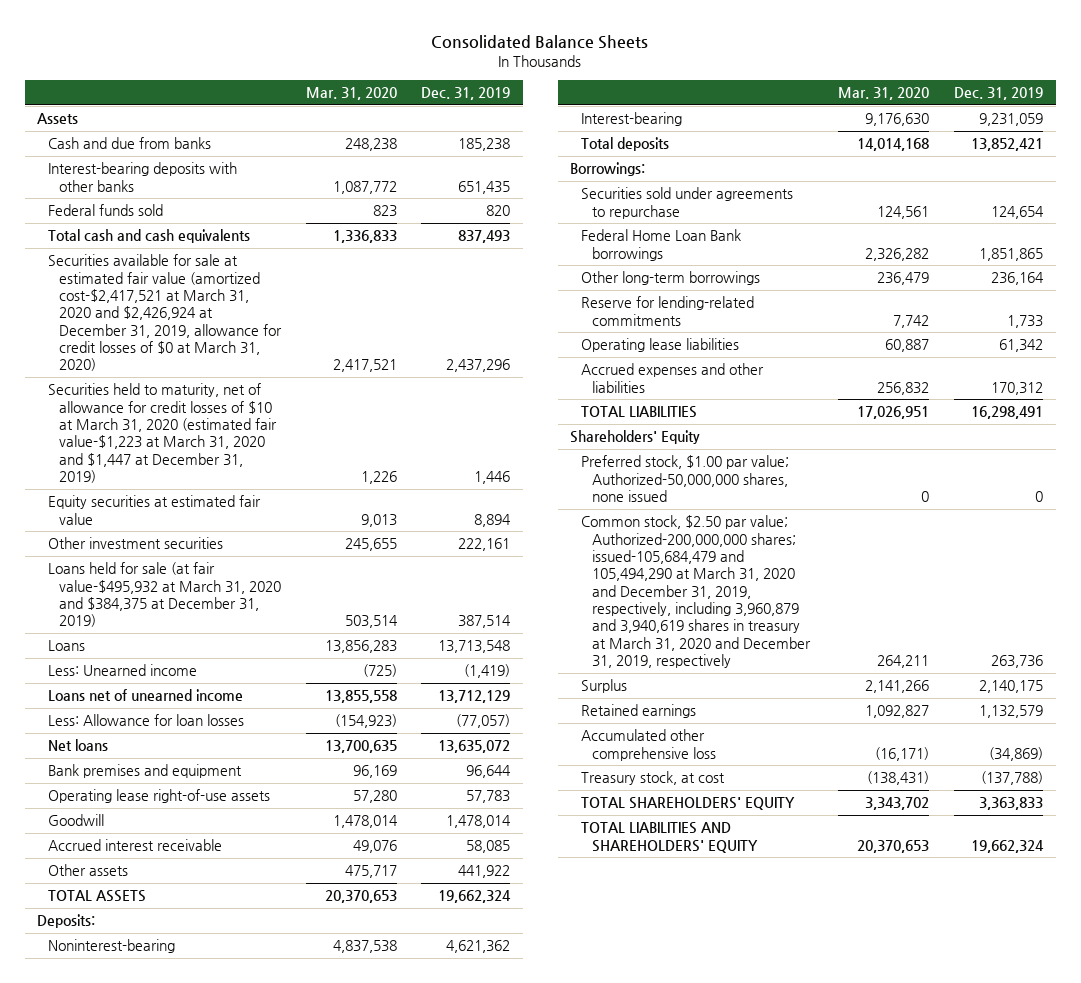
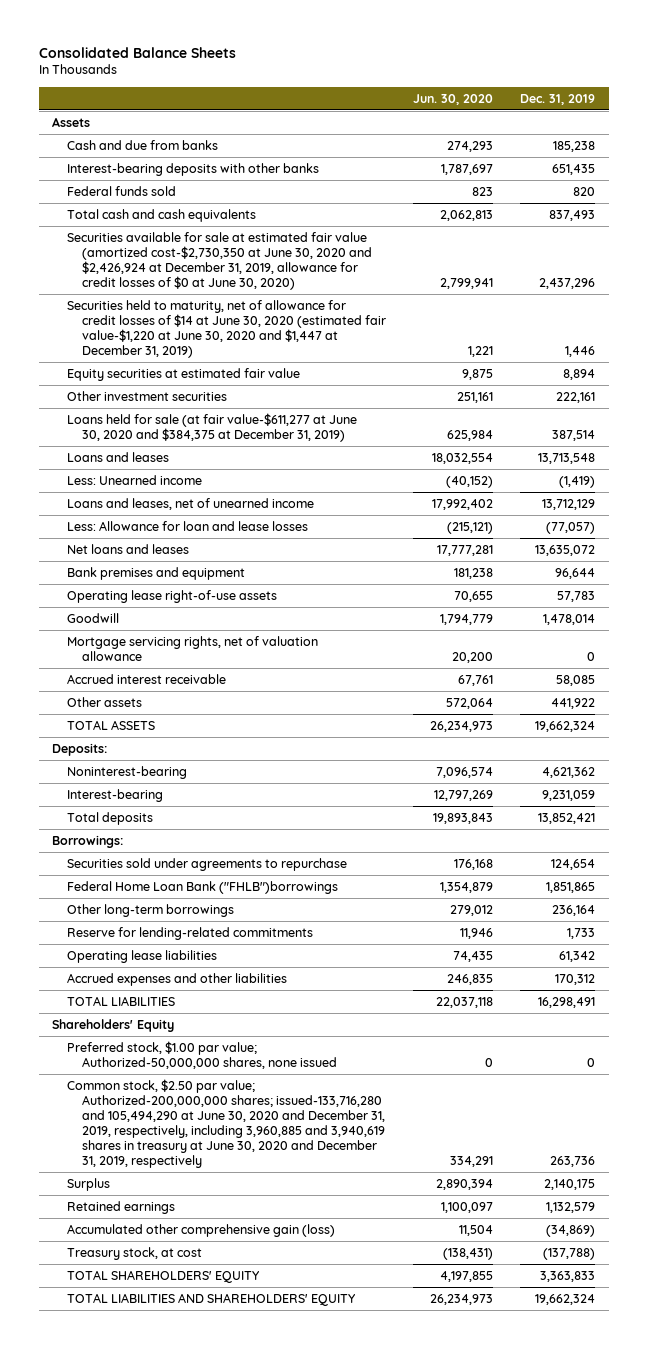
- | Mar. 31, 2020 | Dec. 31, 2019
+ | Jun. 30, 2020 | Dec. 31, 2019
- Securities available for sale at estimated fair value (amortized cost-$2,417,521 at March 31, 2020 and $2,426,924 at December 31, 2019, allowance for credit losses of $0 at March 31, 2020) | 2,417,521 | 2,437,296
- Securities held to maturity, net of allowance for credit losses of $10 at March 31, 2020 (estimated fair value-$1,223 at March 31, 2020 and $1,447 at December 31, 2019) | 1,226 | 1,446
+ Securities available for sale at estimated fair value (amortized cost-$2,730,350 at June 30, 2020 and $2,426,924 at December 31, 2019, allowance for credit losses of $0 at June 30, 2020) | 2,799,941 | 2,437,296
+ Securities held to maturity, net of allowance for credit losses of $14 at June 30, 2020 (estimated fair value-$1,220 at June 30, 2020 and $1,447 at December 31, 2019) | 1,221 | 1,446
- Loans held for sale (at fair value-$495,932 at March 31, 2020 and $384,375 at December 31, 2019) | 503,514 | 387,514
- Loans | 13,856,283 | 13,713,548
+ Loans held for sale (at fair value-$611,277 at June 30, 2020 and $384,375 at December 31, 2019) | 625,984 | 387,514
+ Loans and leases | 18,032,554 | 13,713,548
- Loans net of unearned income | 13,855,558 | 13,712,129
- Less: Allowance for loan losses | (154,923) | (77,057)
- Net loans | 13,700,635 | 13,635,072
+ Loans and leases, net of unearned income | 17,992,402 | 13,712,129
+ Less: Allowance for loan and lease losses | (215,121) | (77,057)
+ Net loans and leases | 17,777,281 | 13,635,072
+ Mortgage servicing rights, net of valuation allowance | 20,200 | 0
- Federal Home Loan Bank borrowings | 2,326,282 | 1,851,865
+ Federal Home Loan Bank ("FHLB")borrowings | 1,354,879 | 1,851,865
- Common stock, $2.50 par value; Authorized-200,000,000 shares; issued-105,684,479 and 105,494,290 at March 31, 2020 and December 31, 2019, respectively, including 3,960,879 and 3,940,619 shares in treasury at March 31, 2020 and December 31, 2019, respectively | 264,211 | 263,736
+ Common stock, $2.50 par value; Authorized-200,000,000 shares; issued-133,716,280 and 105,494,290 at June 30, 2020 and December 31, 2019, respectively, including 3,960,885 and 3,940,619 shares in treasury at June 30, 2020 and December 31, 2019, respectively | 334,291 | 263,736
- Accumulated other comprehensive loss | (16,171) | (34,869)
+ Accumulated other comprehensive gain (loss) | 11,504 | (34,869)

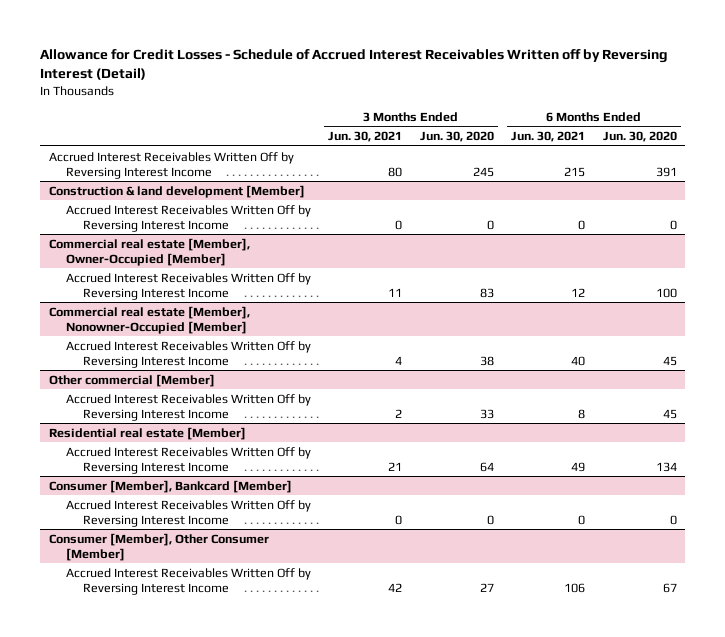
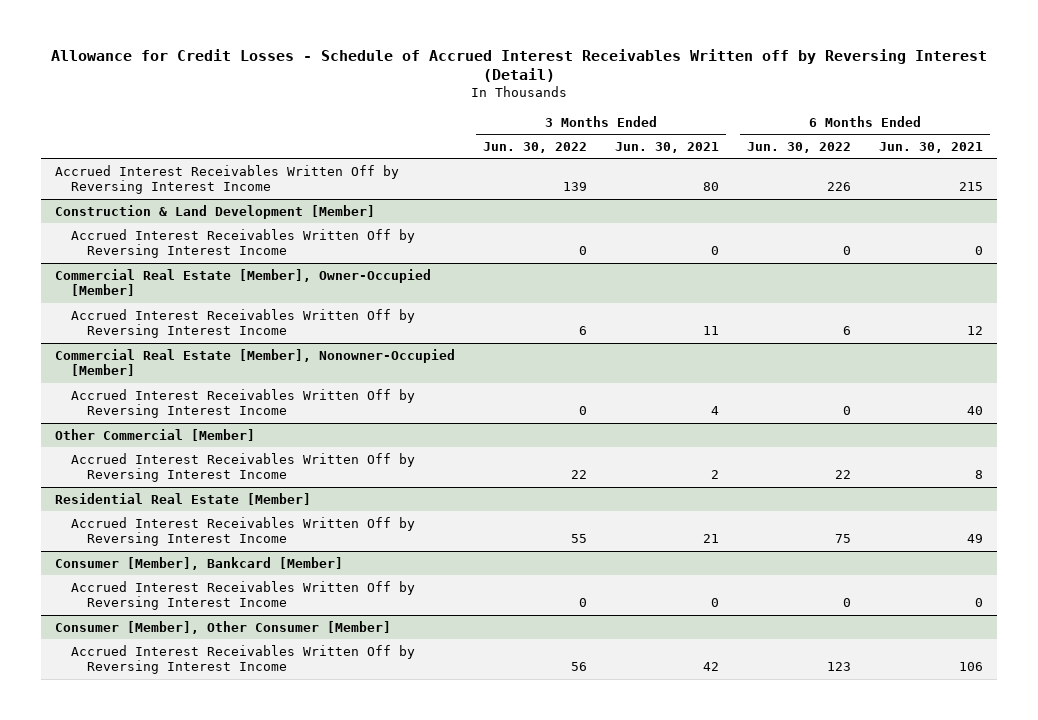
- | 3 Months Ended Jun. 30, 2021 | 3 Months Ended Jun. 30, 2020 | 6 Months Ended Jun. 30, 2021 | 6 Months Ended Jun. 30, 2020
+ | 3 Months Ended Jun. 30, 2022 | 3 Months Ended Jun. 30, 2021 | 6 Months Ended Jun. 30, 2022 | 6 Months Ended Jun. 30, 2021
- Construction & land development [Member]
+ Construction & Land Development [Member]
- Commercial real estate [Member], Owner-Occupied [Member]
+ Commercial Real Estate [Member], Owner-Occupied [Member]
- Commercial real estate [Member], Nonowner-Occupied [Member]
+ Commercial Real Estate [Member], Nonowner-Occupied [Member]
- Other commercial [Member]
+ Other Commercial [Member]
- Residential real estate [Member]
+ Residential Real Estate [Member]

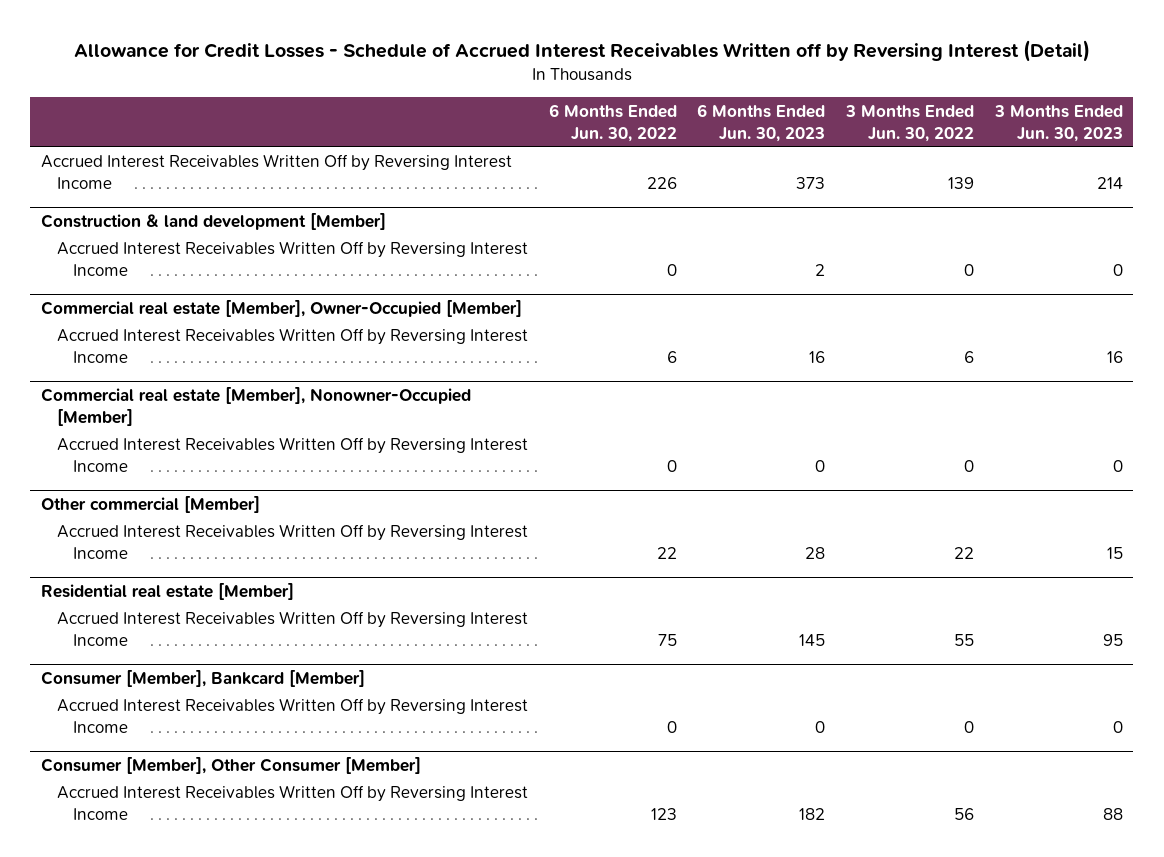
- | 3 Months Ended Jun. 30, 2022 | 3 Months Ended Jun. 30, 2021 | 6 Months Ended Jun. 30, 2022 | 6 Months Ended Jun. 30, 2021
+ | 6 Months Ended Jun. 30, 2022 | 6 Months Ended Jun. 30, 2023 | 3 Months Ended Jun. 30, 2022 | 3 Months Ended Jun. 30, 2023
- Construction & Land Development [Member]
+ Construction & land development [Member]
- Commercial Real Estate [Member], Owner-Occupied [Member]
+ Commercial real estate [Member], Owner-Occupied [Member]
- Commercial Real Estate [Member], Nonowner-Occupied [Member]
+ Commercial real estate [Member], Nonowner-Occupied [Member]
- Other Commercial [Member]
+ Other commercial [Member]
- Residential Real Estate [Member]
+ Residential real estate [Member]

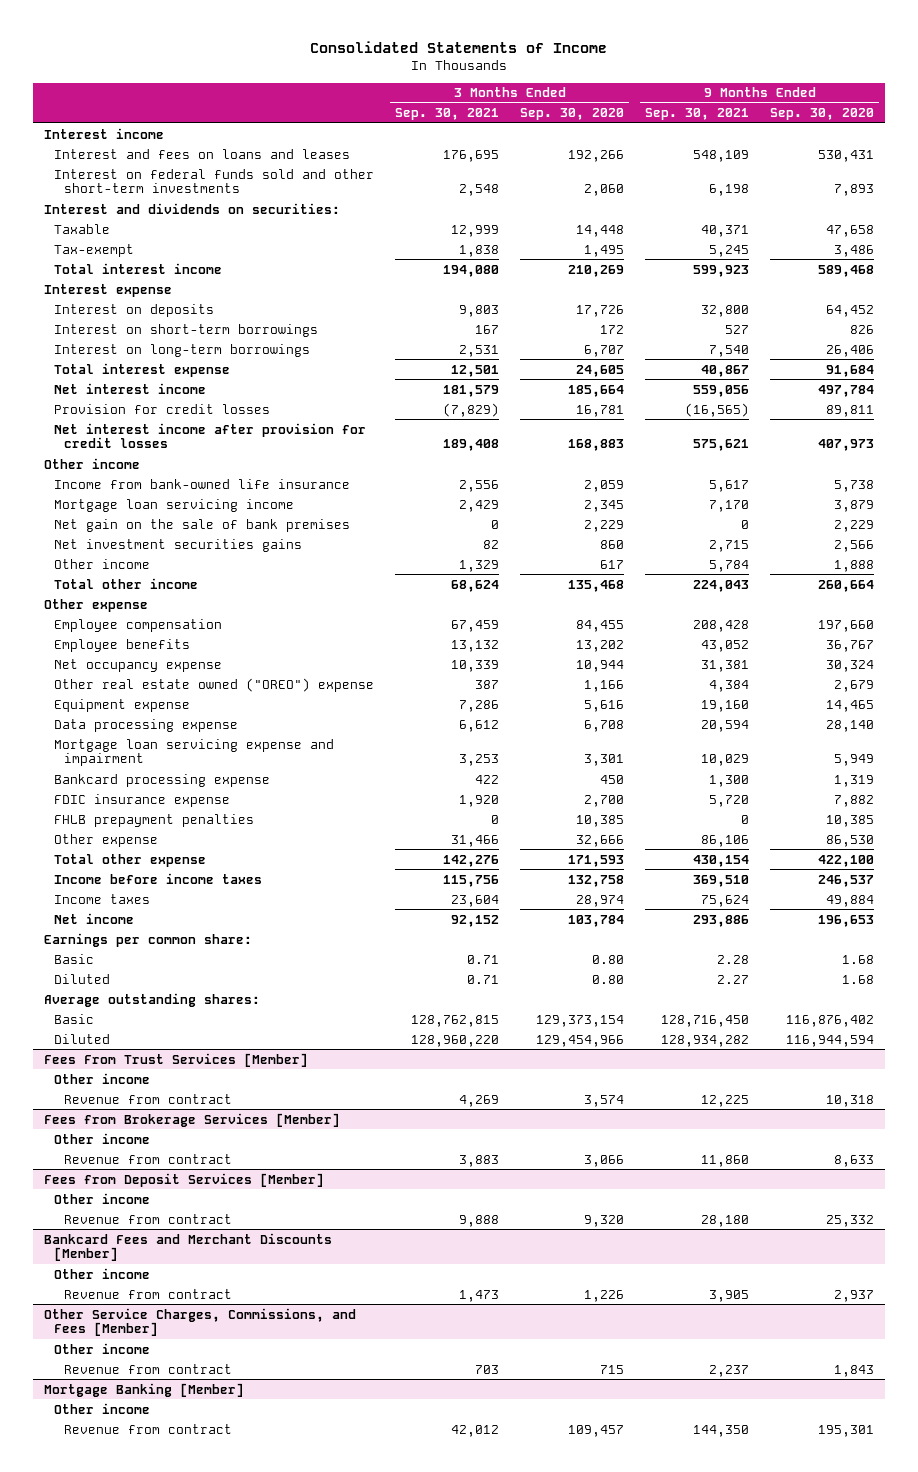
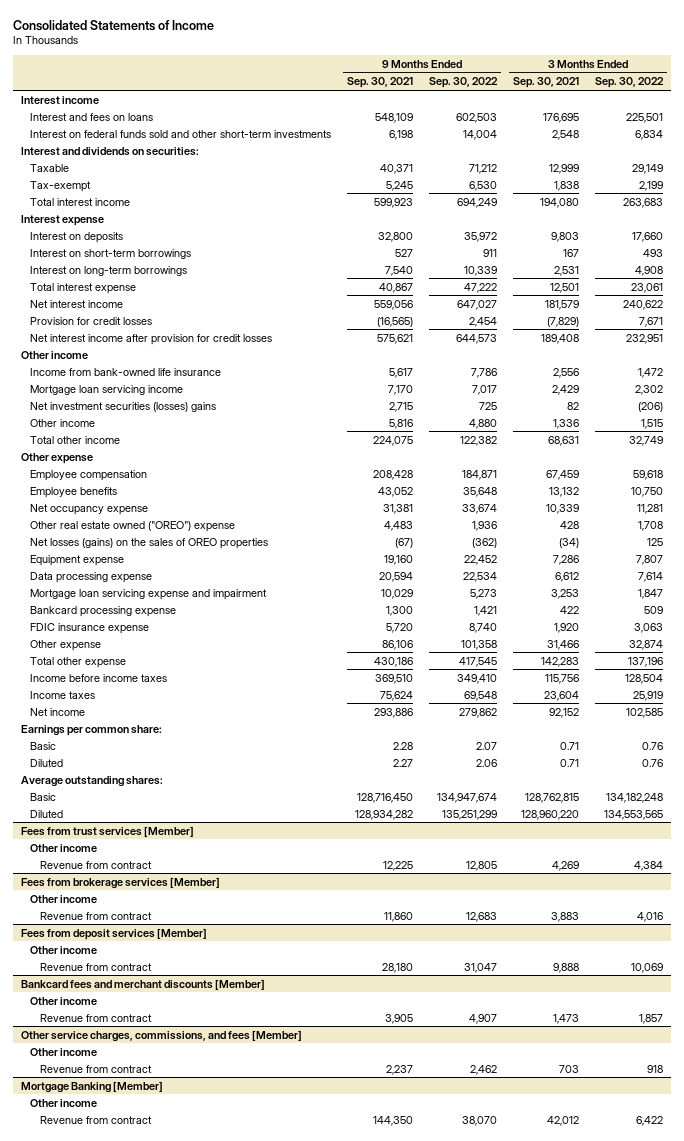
- | 3 Months Ended Sep. 30, 2021 | 3 Months Ended Sep. 30, 2020 | 9 Months Ended Sep. 30, 2021 | 9 Months Ended Sep. 30, 2020
+ | 9 Months Ended Sep. 30, 2021 | 9 Months Ended Sep. 30, 2022 | 3 Months Ended Sep. 30, 2021 | 3 Months Ended Sep. 30, 2022
- Interest and fees on loans and leases | 176,695 | 192,266 | 548,109 | 530,431
+ Interest and fees on loans | 548,109 | 602,503 | 176,695 | 225,501
- Net gain on the sale of bank premises | 0 | 2,229 | 0 | 2,229
- Net investment securities gains | 82 | 860 | 2,715 | 2,566
- Other income | 1,329 | 617 | 5,784 | 1,888
- Total other income | 68,624 | 135,468 | 224,043 | 260,664
+ Net investment securities (losses) gains | 2,715 | 725 | 82 | (206)
+ Other income | 5,816 | 4,880 | 1,336 | 1,515
+ Total other income | 224,075 | 122,382 | 68,631 | 32,749
- Other real estate owned ("OREO") expense | 387 | 1,166 | 4,384 | 2,679
+ Other real estate owned ("OREO") expense | 4,483 | 1,936 | 428 | 1,708
+ Net losses (gains) on the sales of OREO properties | (67) | (362) | (34) | 125
- FHLB prepayment penalties | 0 | 10,385 | 0 | 10,385
- Total other expense | 142,276 | 171,593 | 430,154 | 422,100
+ Total other expense | 430,186 | 417,545 | 142,283 | 137,196
- Fees From Trust Services [Member]
+ Fees from trust services [Member]
- Fees from Brokerage Services [Member]
+ Fees from brokerage services [Member]
- Fees from Deposit Services [Member]
+ Fees from deposit services [Member]
- Bankcard Fees and Merchant Discounts [Member]
+ Bankcard fees and merchant discounts [Member]
- Other Service Charges, Commissions, and Fees [Member]
+ Other service charges, commissions, and fees [Member]

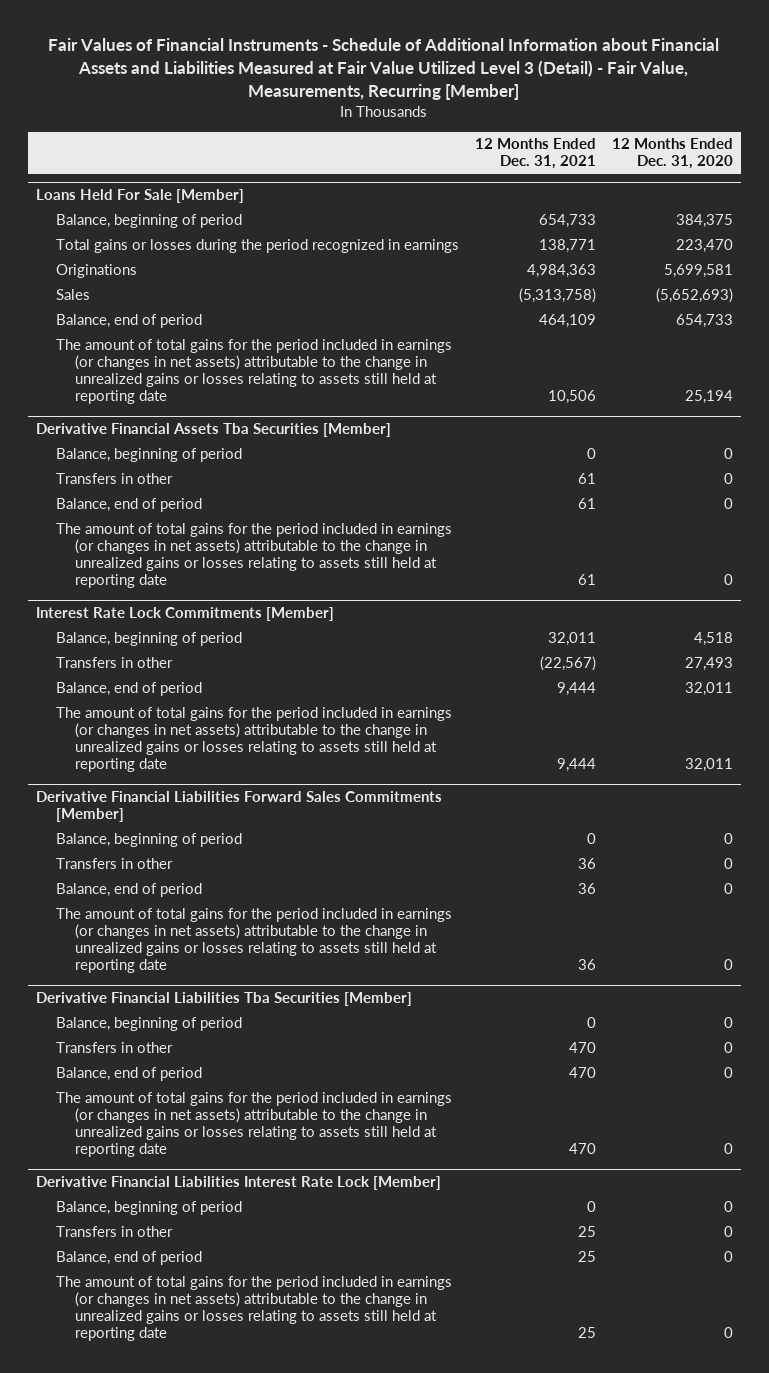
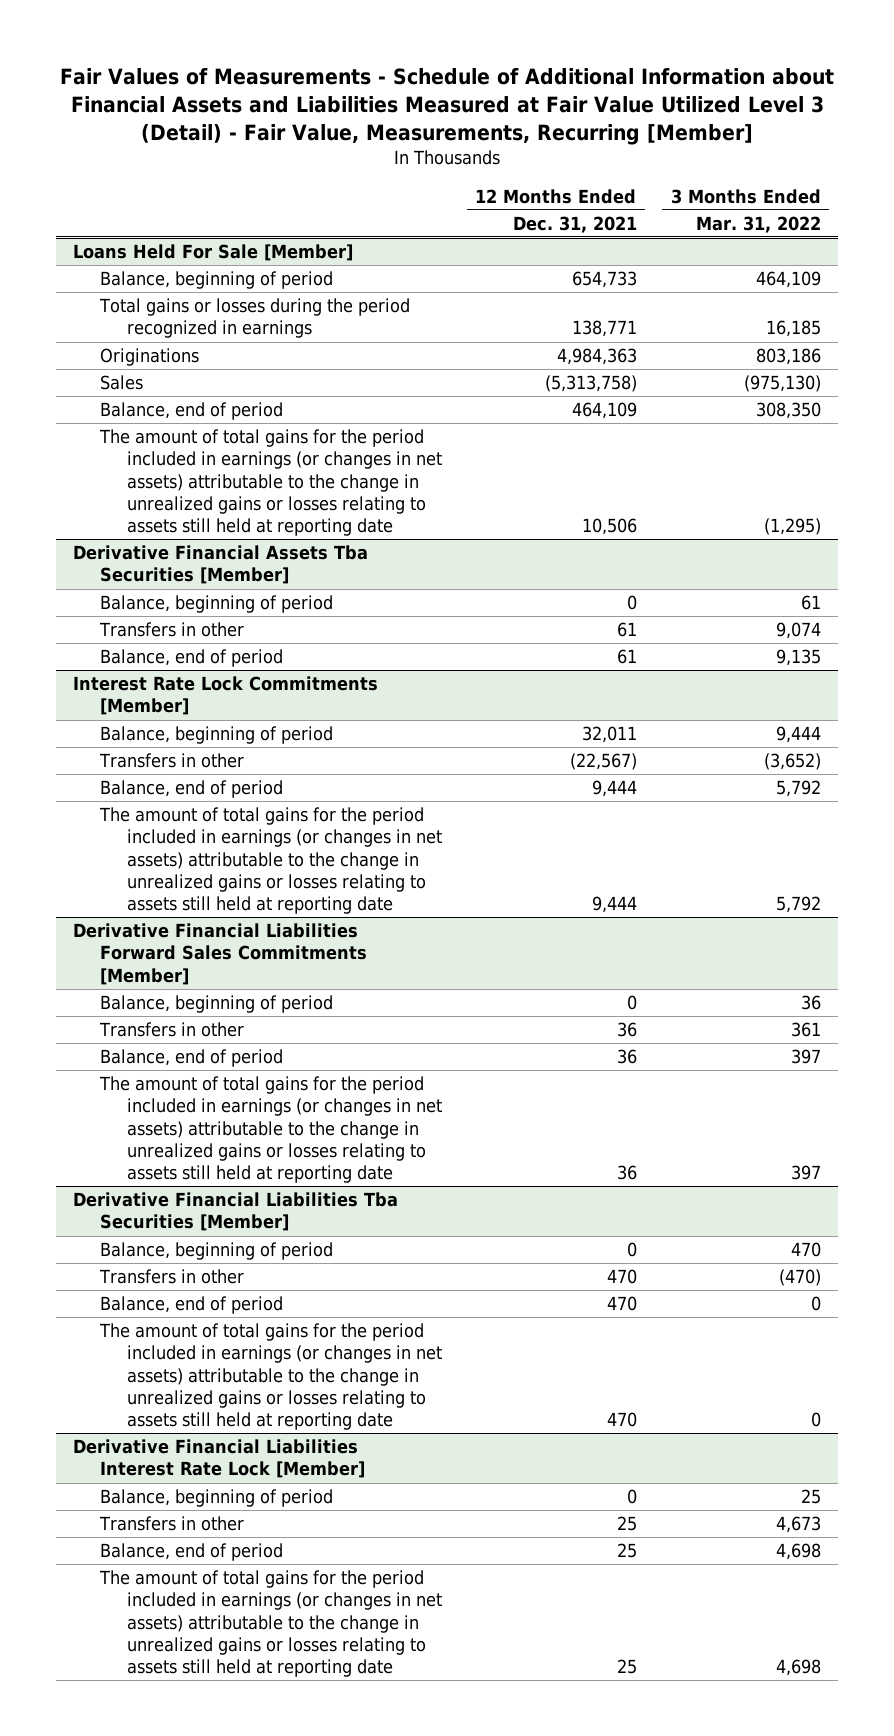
- Fair Values of Financial Instruments - Schedule of Additional Information about Financial Assets and Liabilities Measured at Fair Value Utilized Level 3 (Detail) - Fair Value, Measurements, Recurring [Member]
+ Fair Values of Measurements - Schedule of Additional Information about Financial Assets and Liabilities Measured at Fair Value Utilized Level 3 (Detail) - Fair Value, Measurements, Recurring [Member]
- | 12 Months Ended Dec. 31, 2021 | 12 Months Ended Dec. 31, 2020
+ | 12 Months Ended Dec. 31, 2021 | 3 Months Ended Mar. 31, 2022
@ Derivative Financial Assets Tba Securities [Member]
- The amount of total gains for the period included in earnings (or changes in net assets) attributable to the change in unrealized gains or losses relating to assets still held at reporting date | 61 | 0

